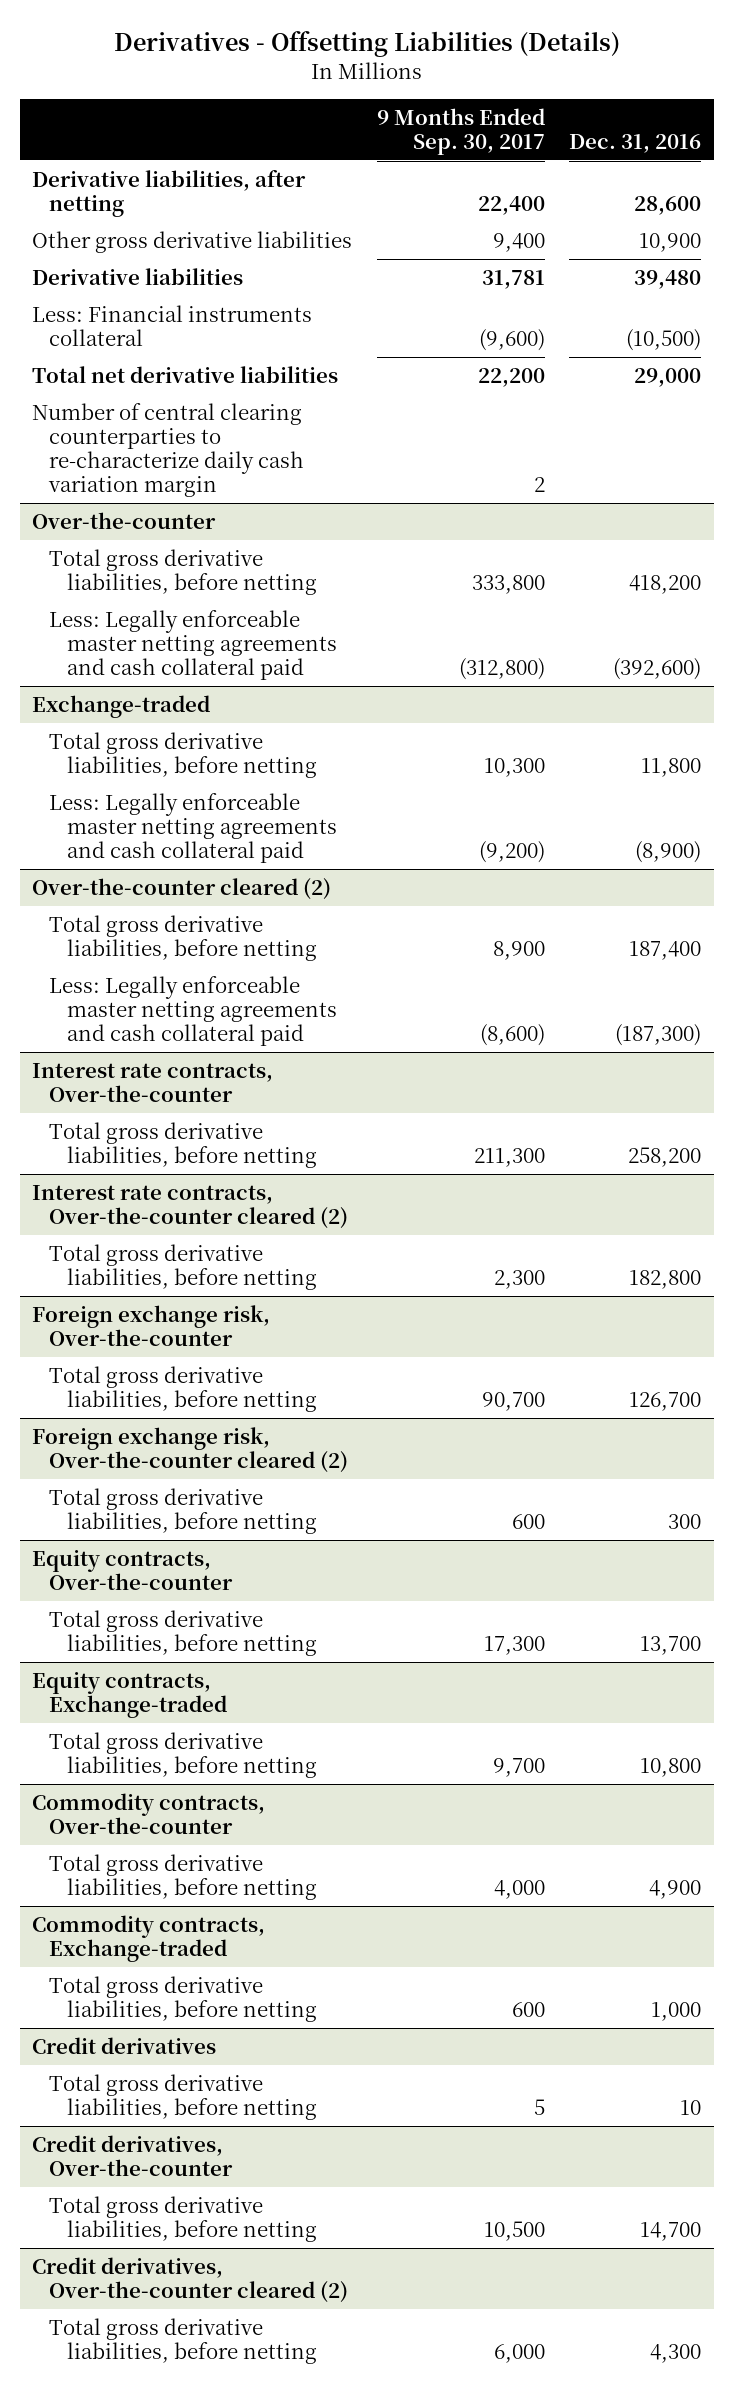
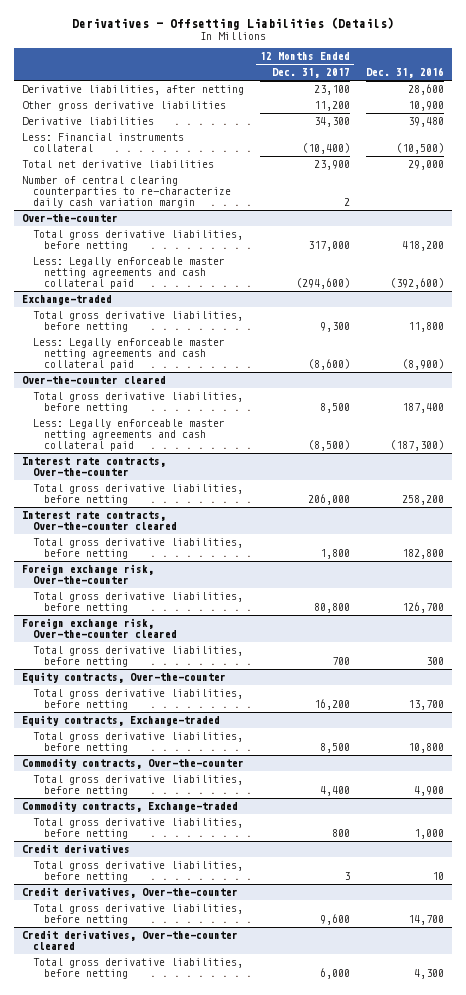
- | 9 Months Ended Sep. 30, 2017 | Dec. 31, 2016
+ | 12 Months Ended Dec. 31, 2017 | Dec. 31, 2016
- Over-the-counter cleared (2)
+ Over-the-counter cleared
- Interest rate contracts, Over-the-counter cleared (2)
+ Interest rate contracts, Over-the-counter cleared
- Foreign exchange risk, Over-the-counter cleared (2)
+ Foreign exchange risk, Over-the-counter cleared
- Credit derivatives, Over-the-counter cleared (2)
+ Credit derivatives, Over-the-counter cleared

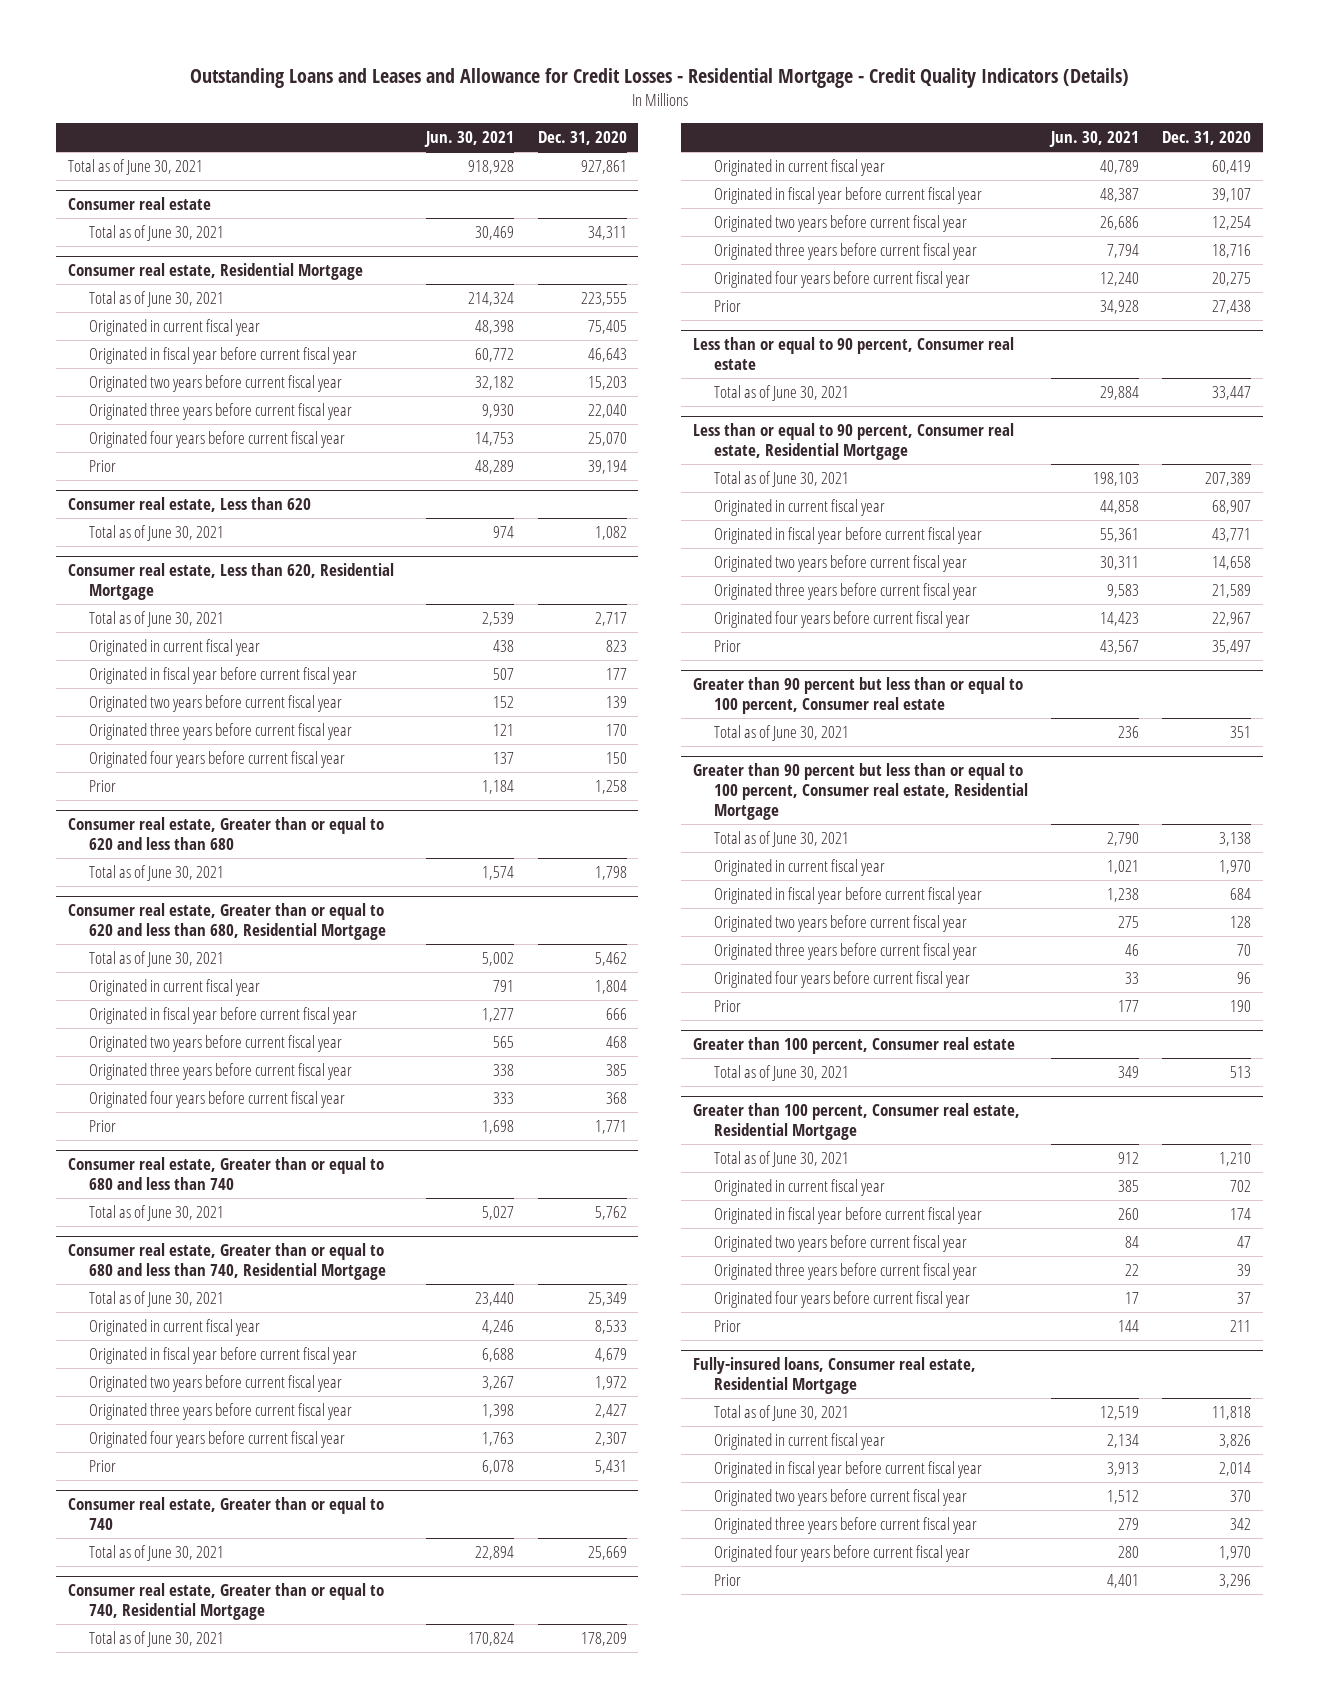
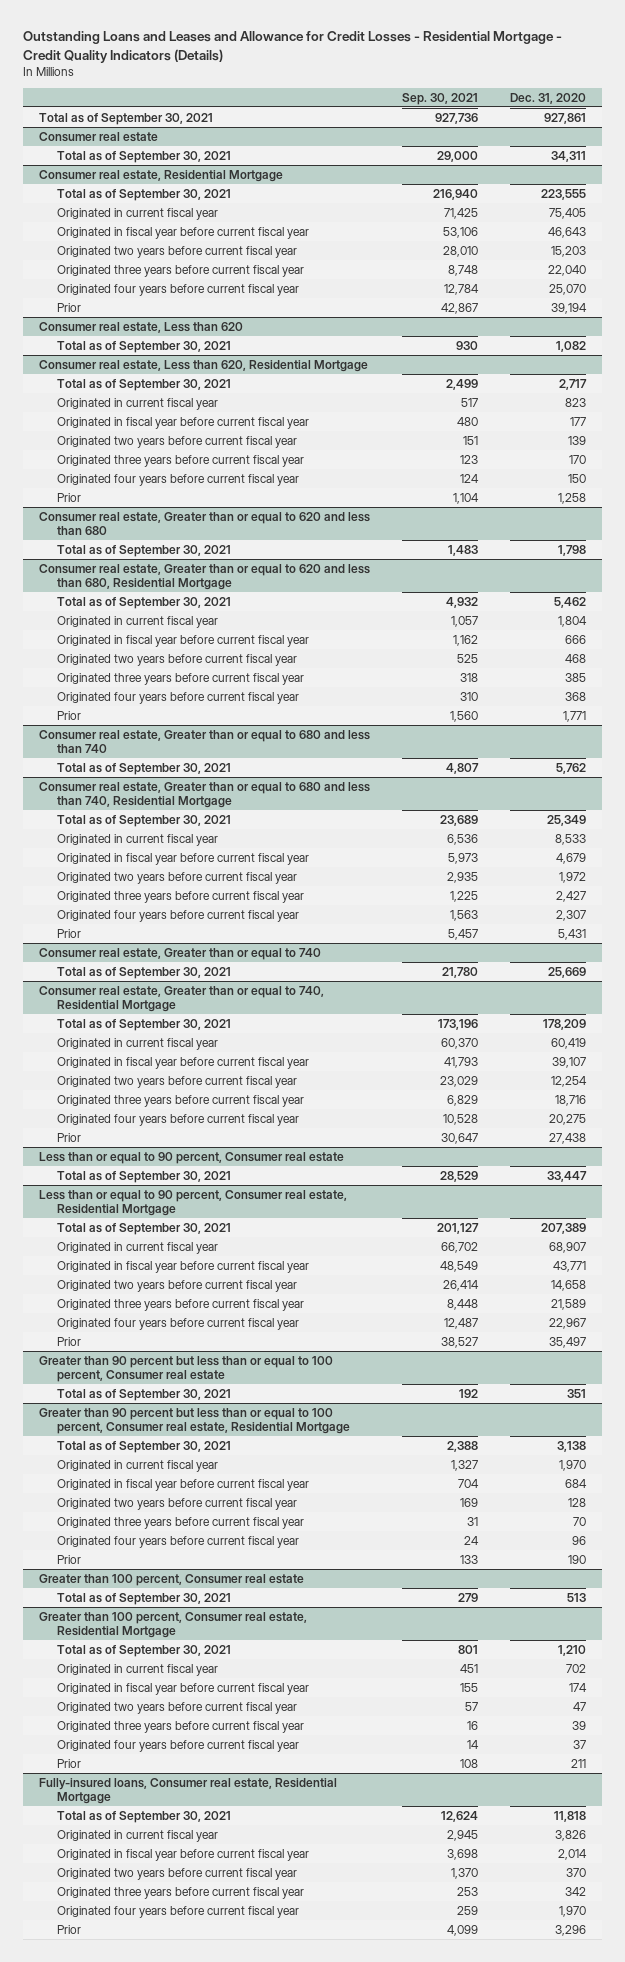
- | Jun. 30, 2021 | Dec. 31, 2020
+ | Sep. 30, 2021 | Dec. 31, 2020
- Total as of June 30, 2021 | 918,928 | 927,861
+ Total as of September 30, 2021 | 927,736 | 927,861
@ Consumer real estate
- Total as of June 30, 2021 | 30,469 | 34,311
+ Total as of September 30, 2021 | 29,000 | 34,311
@ Consumer real estate, Residential Mortgage
- Total as of June 30, 2021 | 214,324 | 223,555
+ Total as of September 30, 2021 | 216,940 | 223,555
@ Consumer real estate, Less than 620
- Total as of June 30, 2021 | 974 | 1,082
+ Total as of September 30, 2021 | 930 | 1,082
@ Consumer real estate, Less than 620, Residential Mortgage
- Total as of June 30, 2021 | 2,539 | 2,717
+ Total as of September 30, 2021 | 2,499 | 2,717
@ Consumer real estate, Greater than or equal to 620 and less than 680
- Total as of June 30, 2021 | 1,574 | 1,798
+ Total as of September 30, 2021 | 1,483 | 1,798
@ Consumer real estate, Greater than or equal to 620 and less than 680, Residential Mortgage
- Total as of June 30, 2021 | 5,002 | 5,462
+ Total as of September 30, 2021 | 4,932 | 5,462
@ Consumer real estate, Greater than or equal to 680 and less than 740
- Total as of June 30, 2021 | 5,027 | 5,762
+ Total as of September 30, 2021 | 4,807 | 5,762
@ Consumer real estate, Greater than or equal to 680 and less than 740, Residential Mortgage
- Total as of June 30, 2021 | 23,440 | 25,349
+ Total as of September 30, 2021 | 23,689 | 25,349
@ Consumer real estate, Greater than or equal to 740
- Total as of June 30, 2021 | 22,894 | 25,669
+ Total as of September 30, 2021 | 21,780 | 25,669
@ Consumer real estate, Greater than or equal to 740, Residential Mortgage
- Total as of June 30, 2021 | 170,824 | 178,209
+ Total as of September 30, 2021 | 173,196 | 178,209
@ Less than or equal to 90 percent, Consumer real estate
- Total as of June 30, 2021 | 29,884 | 33,447
+ Total as of September 30, 2021 | 28,529 | 33,447
@ Less than or equal to 90 percent, Consumer real estate, Residential Mortgage
- Total as of June 30, 2021 | 198,103 | 207,389
+ Total as of September 30, 2021 | 201,127 | 207,389
@ Greater than 90 percent but less than or equal to 100 percent, Consumer real estate
- Total as of June 30, 2021 | 236 | 351
+ Total as of September 30, 2021 | 192 | 351
@ Greater than 90 percent but less than or equal to 100 percent, Consumer real estate, Residential Mortgage
- Total as of June 30, 2021 | 2,790 | 3,138
+ Total as of September 30, 2021 | 2,388 | 3,138
@ Greater than 100 percent, Consumer real estate
- Total as of June 30, 2021 | 349 | 513
+ Total as of September 30, 2021 | 279 | 513
@ Greater than 100 percent, Consumer real estate, Residential Mortgage
- Total as of June 30, 2021 | 912 | 1,210
+ Total as of September 30, 2021 | 801 | 1,210
@ Fully-insured loans, Consumer real estate, Residential Mortgage
- Total as of June 30, 2021 | 12,519 | 11,818
+ Total as of September 30, 2021 | 12,624 | 11,818

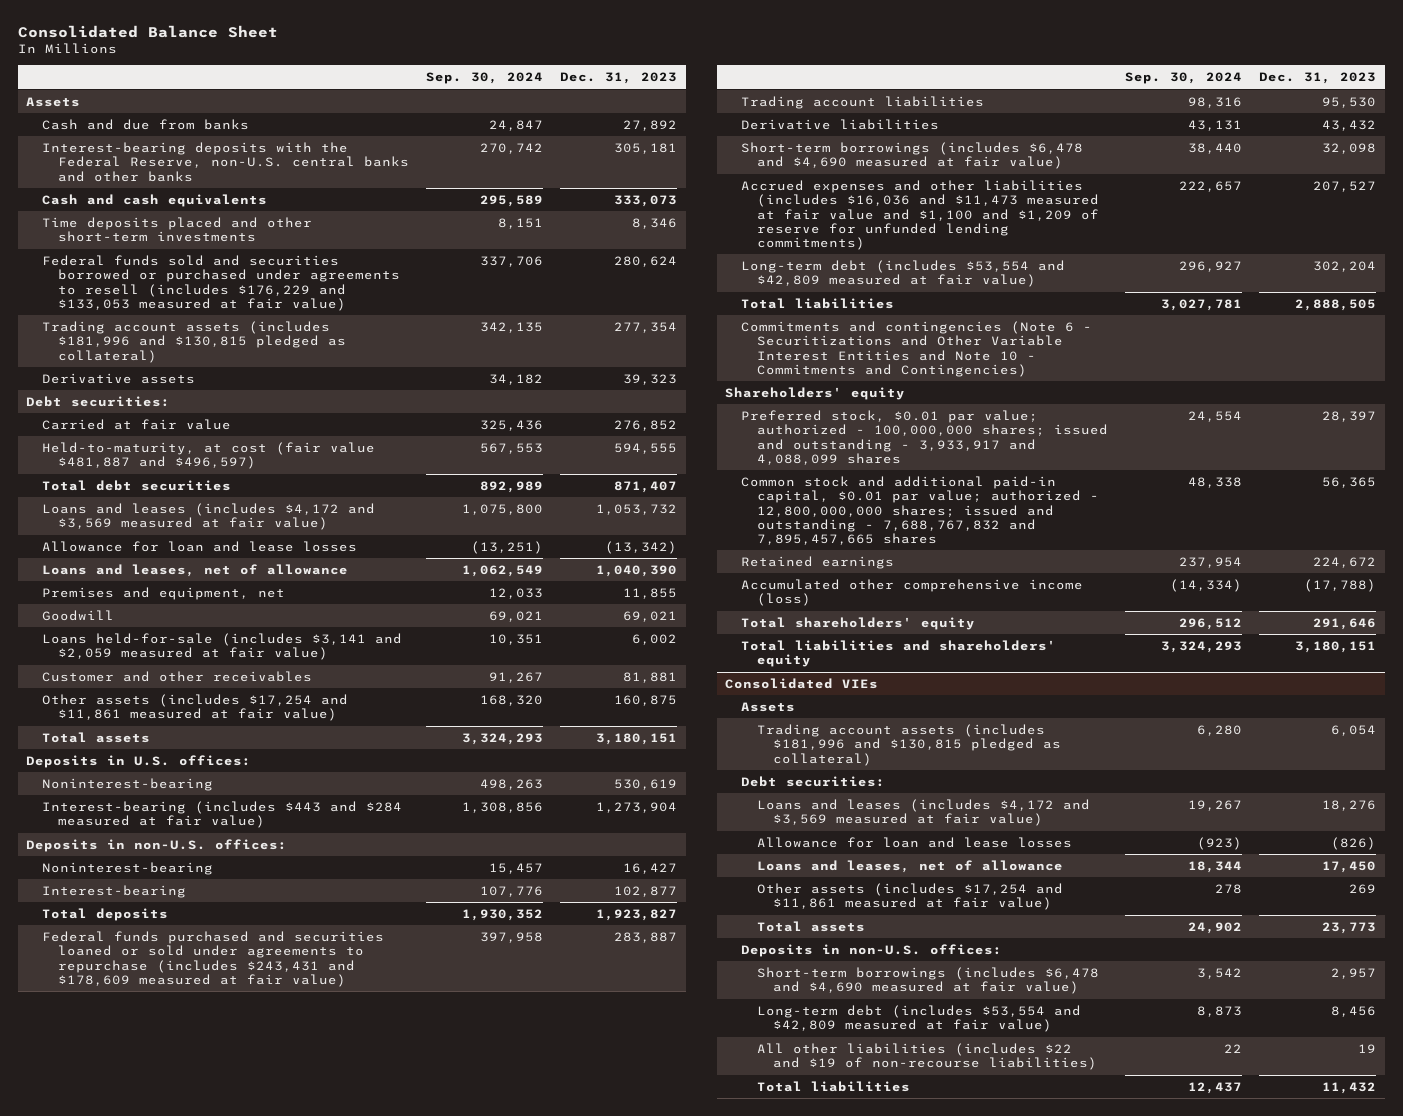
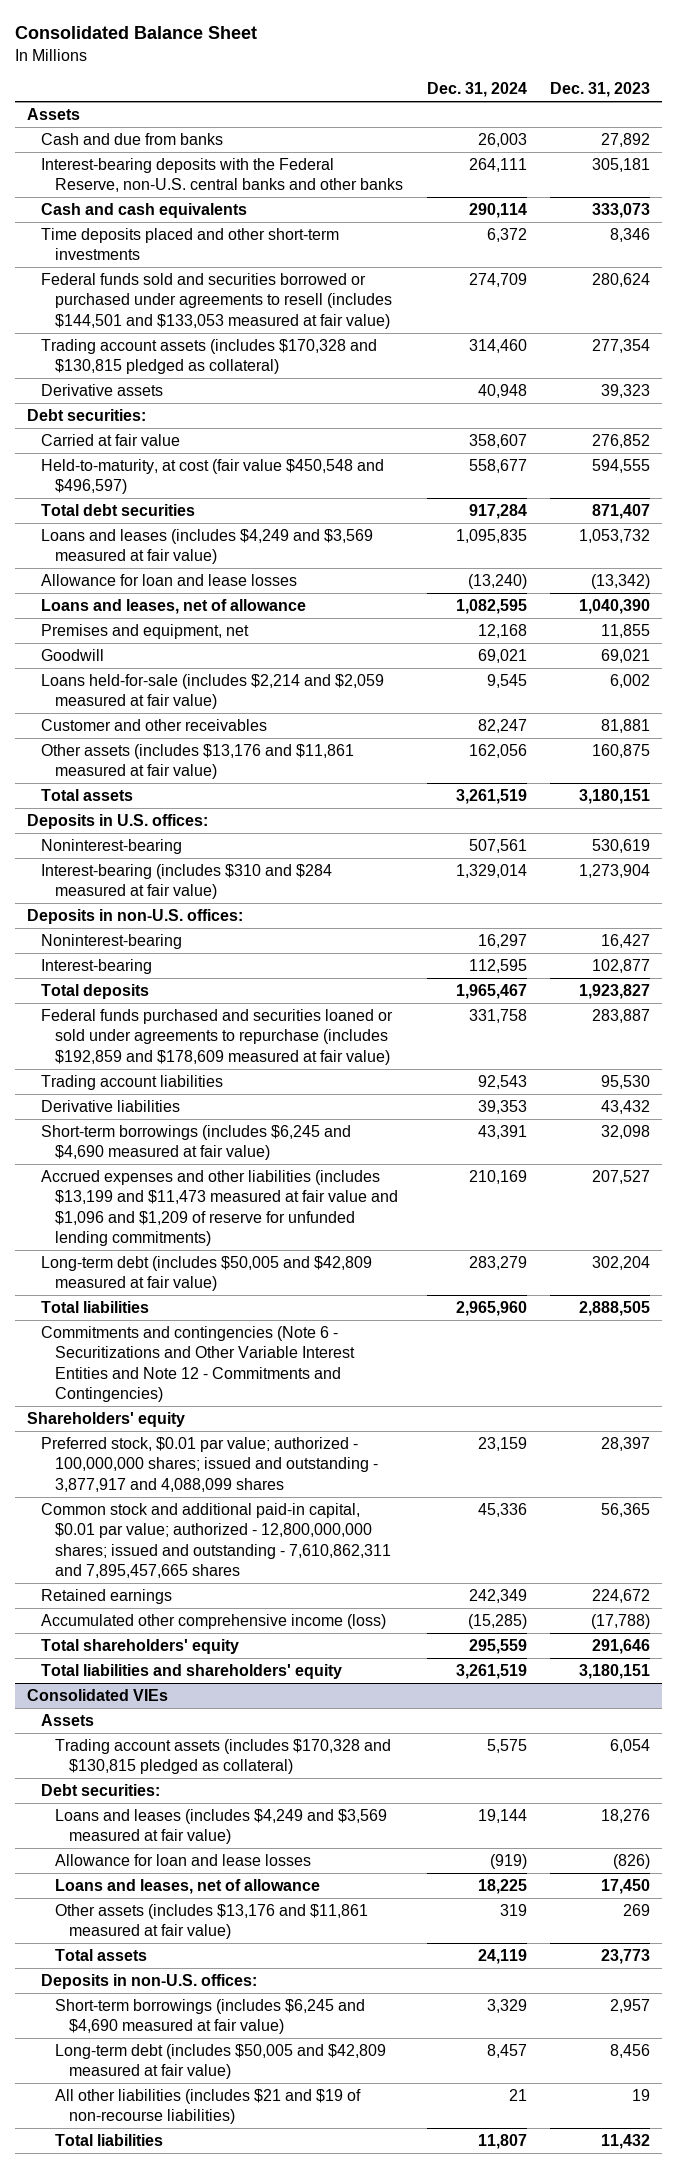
- | Sep. 30, 2024 | Dec. 31, 2023
+ | Dec. 31, 2024 | Dec. 31, 2023
- Federal funds sold and securities borrowed or purchased under agreements to resell (includes $176,229 and $133,053 measured at fair value) | 337,706 | 280,624
- Trading account assets (includes $181,996 and $130,815 pledged as collateral) | 342,135 | 277,354
+ Federal funds sold and securities borrowed or purchased under agreements to resell (includes $144,501 and $133,053 measured at fair value) | 274,709 | 280,624
+ Trading account assets (includes $170,328 and $130,815 pledged as collateral) | 314,460 | 277,354
- Held-to-maturity, at cost (fair value $481,887 and $496,597) | 567,553 | 594,555
+ Held-to-maturity, at cost (fair value $450,548 and $496,597) | 558,677 | 594,555
- Loans and leases (includes $4,172 and $3,569 measured at fair value) | 1,075,800 | 1,053,732
+ Loans and leases (includes $4,249 and $3,569 measured at fair value) | 1,095,835 | 1,053,732
- Loans held-for-sale (includes $3,141 and $2,059 measured at fair value) | 10,351 | 6,002
+ Loans held-for-sale (includes $2,214 and $2,059 measured at fair value) | 9,545 | 6,002
- Other assets (includes $17,254 and $11,861 measured at fair value) | 168,320 | 160,875
+ Other assets (includes $13,176 and $11,861 measured at fair value) | 162,056 | 160,875
- Interest-bearing (includes $443 and $284 measured at fair value) | 1,308,856 | 1,273,904
+ Interest-bearing (includes $310 and $284 measured at fair value) | 1,329,014 | 1,273,904
- Federal funds purchased and securities loaned or sold under agreements to repurchase (includes $243,431 and $178,609 measured at fair value) | 397,958 | 283,887
+ Federal funds purchased and securities loaned or sold under agreements to repurchase (includes $192,859 and $178,609 measured at fair value) | 331,758 | 283,887
- Short-term borrowings (includes $6,478 and $4,690 measured at fair value) | 38,440 | 32,098
- Accrued expenses and other liabilities (includes $16,036 and $11,473 measured at fair value and $1,100 and $1,209 of reserve for unfunded lending commitments) | 222,657 | 207,527
- Long-term debt (includes $53,554 and $42,809 measured at fair value) | 296,927 | 302,204
+ Short-term borrowings (includes $6,245 and $4,690 measured at fair value) | 43,391 | 32,098
+ Accrued expenses and other liabilities (includes $13,199 and $11,473 measured at fair value and $1,096 and $1,209 of reserve for unfunded lending commitments) | 210,169 | 207,527
+ Long-term debt (includes $50,005 and $42,809 measured at fair value) | 283,279 | 302,204
- Commitments and contingencies (Note 6 - Securitizations and Other Variable Interest Entities and Note 10 - Commitments and Contingencies)
+ Commitments and contingencies (Note 6 - Securitizations and Other Variable Interest Entities and Note 12 - Commitments and Contingencies)
- Preferred stock, $0.01 par value; authorized - 100,000,000 shares; issued and outstanding - 3,933,917 and 4,088,099 shares | 24,554 | 28,397
- Common stock and additional paid-in capital, $0.01 par value; authorized - 12,800,000,000 shares; issued and outstanding - 7,688,767,832 and 7,895,457,665 shares | 48,338 | 56,365
+ Preferred stock, $0.01 par value; authorized - 100,000,000 shares; issued and outstanding - 3,877,917 and 4,088,099 shares | 23,159 | 28,397
+ Common stock and additional paid-in capital, $0.01 par value; authorized - 12,800,000,000 shares; issued and outstanding - 7,610,862,311 and 7,895,457,665 shares | 45,336 | 56,365
@ Consolidated VIEs
- Trading account assets (includes $181,996 and $130,815 pledged as collateral) | 6,280 | 6,054
+ Trading account assets (includes $170,328 and $130,815 pledged as collateral) | 5,575 | 6,054
- Loans and leases (includes $4,172 and $3,569 measured at fair value) | 19,267 | 18,276
+ Loans and leases (includes $4,249 and $3,569 measured at fair value) | 19,144 | 18,276
- Other assets (includes $17,254 and $11,861 measured at fair value) | 278 | 269
+ Other assets (includes $13,176 and $11,861 measured at fair value) | 319 | 269
- Short-term borrowings (includes $6,478 and $4,690 measured at fair value) | 3,542 | 2,957
- Long-term debt (includes $53,554 and $42,809 measured at fair value) | 8,873 | 8,456
- All other liabilities (includes $22 and $19 of non-recourse liabilities) | 22 | 19
+ Short-term borrowings (includes $6,245 and $4,690 measured at fair value) | 3,329 | 2,957
+ Long-term debt (includes $50,005 and $42,809 measured at fair value) | 8,457 | 8,456
+ All other liabilities (includes $21 and $19 of non-recourse liabilities) | 21 | 19

